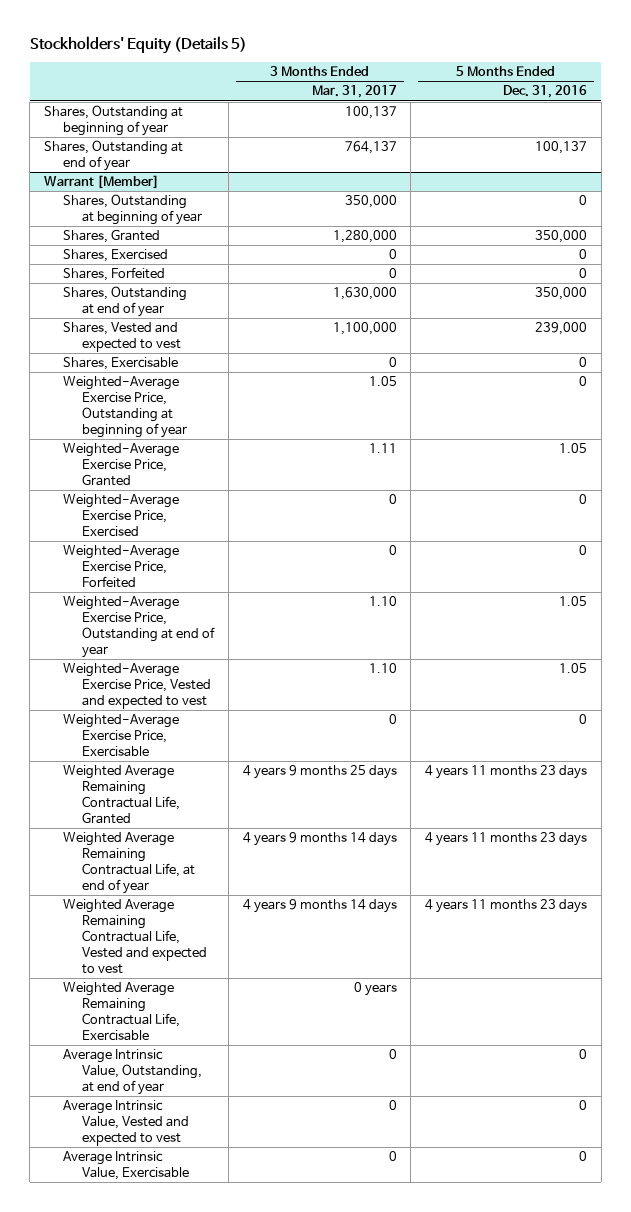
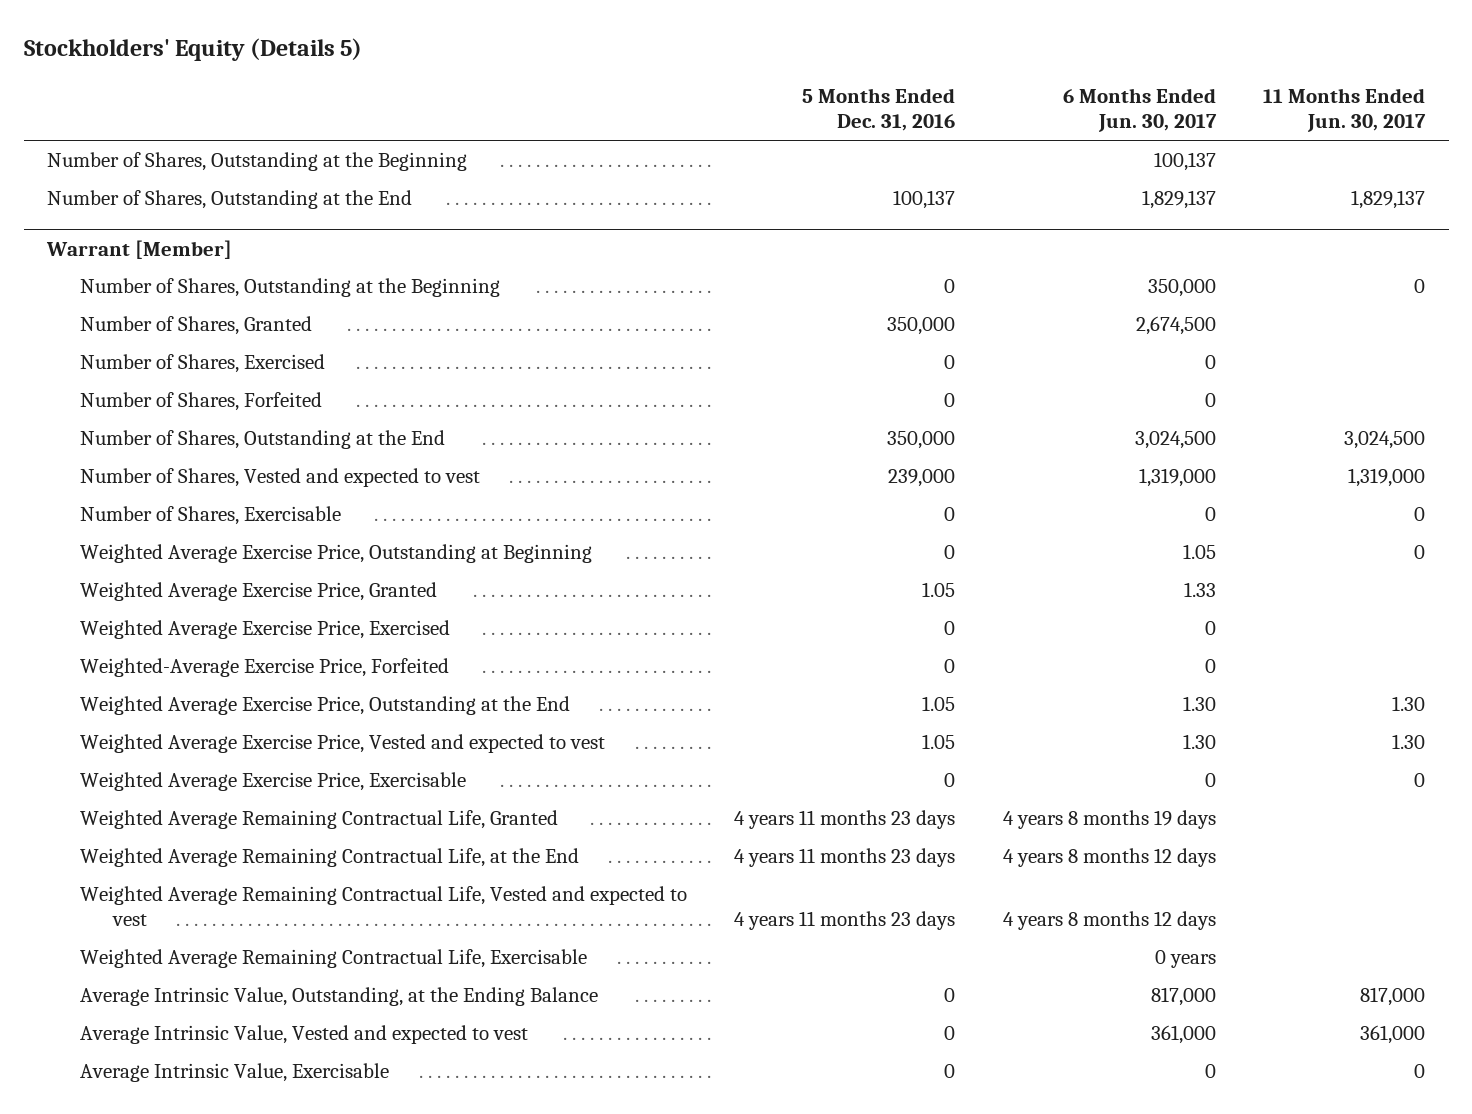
- | 3 Months Ended Mar. 31, 2017 | 5 Months Ended Dec. 31, 2016
+ | 5 Months Ended Dec. 31, 2016 | 6 Months Ended Jun. 30, 2017 | 11 Months Ended Jun. 30, 2017
- Shares, Outstanding at beginning of year | 100,137 |
- Shares, Outstanding at end of year | 764,137 | 100,137
+ Number of Shares, Outstanding at the Beginning | | 100,137 |
+ Number of Shares, Outstanding at the End | 100,137 | 1,829,137 | 1,829,137
@ Warrant [Member]
- Shares, Outstanding at beginning of year | 350,000 | 0
- Shares, Granted | 1,280,000 | 350,000
- Shares, Exercised | 0 | 0
- Shares, Forfeited | 0 | 0
- Shares, Outstanding at end of year | 1,630,000 | 350,000
- Shares, Vested and expected to vest | 1,100,000 | 239,000
- Shares, Exercisable | 0 | 0
- Weighted-Average Exercise Price, Outstanding at beginning of year | 1.05 | 0
- Weighted-Average Exercise Price, Granted | 1.11 | 1.05
- Weighted-Average Exercise Price, Exercised | 0 | 0
+ Number of Shares, Outstanding at the Beginning | 0 | 350,000 | 0
+ Number of Shares, Granted | 350,000 | 2,674,500 |
+ Number of Shares, Exercised | 0 | 0 |
+ Number of Shares, Forfeited | 0 | 0 |
+ Number of Shares, Outstanding at the End | 350,000 | 3,024,500 | 3,024,500
+ Number of Shares, Vested and expected to vest | 239,000 | 1,319,000 | 1,319,000
+ Number of Shares, Exercisable | 0 | 0 | 0
+ Weighted Average Exercise Price, Outstanding at Beginning | 0 | 1.05 | 0
+ Weighted Average Exercise Price, Granted | 1.05 | 1.33 |
+ Weighted Average Exercise Price, Exercised | 0 | 0 |
- Weighted-Average Exercise Price, Outstanding at end of year | 1.10 | 1.05
- Weighted-Average Exercise Price, Vested and expected to vest | 1.10 | 1.05
- Weighted-Average Exercise Price, Exercisable | 0 | 0
+ Weighted Average Exercise Price, Outstanding at the End | 1.05 | 1.30 | 1.30
+ Weighted Average Exercise Price, Vested and expected to vest | 1.05 | 1.30 | 1.30
+ Weighted Average Exercise Price, Exercisable | 0 | 0 | 0
- Weighted Average Remaining Contractual Life, at end of year | 4 years 9 months 14 days | 4 years 11 months 23 days
+ Weighted Average Remaining Contractual Life, at the End | 4 years 11 months 23 days | 4 years 8 months 12 days |
- Average Intrinsic Value, Outstanding, at end of year | 0 | 0
+ Average Intrinsic Value, Outstanding, at the Ending Balance | 0 | 817,000 | 817,000

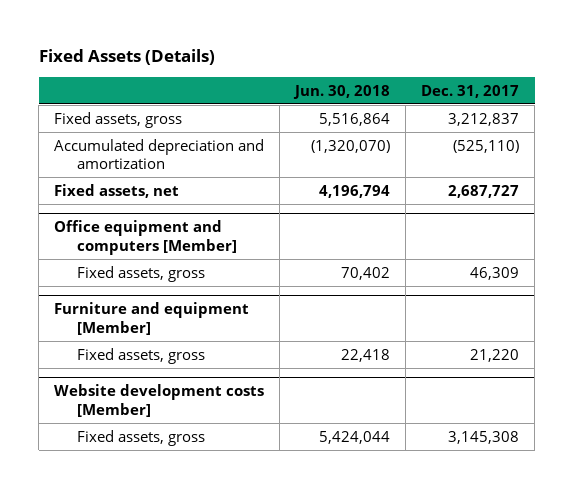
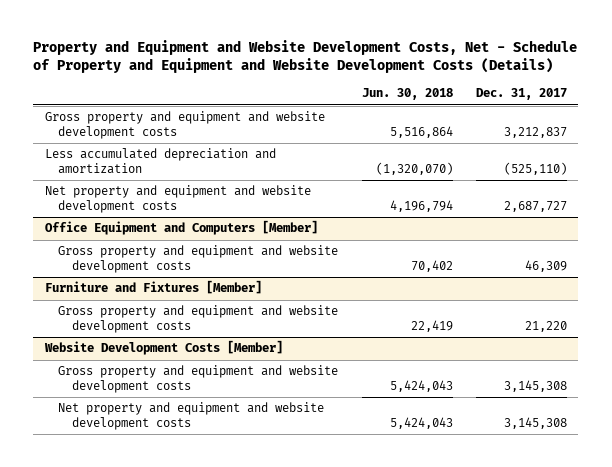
- Fixed Assets (Details)
+ Property and Equipment and Website Development Costs, Net - Schedule of Property and Equipment and Website Development Costs (Details)
- Fixed assets, gross | 5,516,864 | 3,212,837
- Accumulated depreciation and amortization | (1,320,070) | (525,110)
- Fixed assets, net | 4,196,794 | 2,687,727
- Office equipment and computers [Member]
- Fixed assets, gross | 70,402 | 46,309
- Furniture and equipment [Member]
- Fixed assets, gross | 22,418 | 21,220
- Website development costs [Member]
- Fixed assets, gross | 5,424,044 | 3,145,308
+ Gross property and equipment and website development costs | 5,516,864 | 3,212,837
+ Less accumulated depreciation and amortization | (1,320,070) | (525,110)
+ Net property and equipment and website development costs | 4,196,794 | 2,687,727
+ Office Equipment and Computers [Member]
+ Gross property and equipment and website development costs | 70,402 | 46,309
+ Furniture and Fixtures [Member]
+ Gross property and equipment and website development costs | 22,419 | 21,220
+ Website Development Costs [Member]
+ Gross property and equipment and website development costs | 5,424,043 | 3,145,308
+ Net property and equipment and website development costs | 5,424,043 | 3,145,308

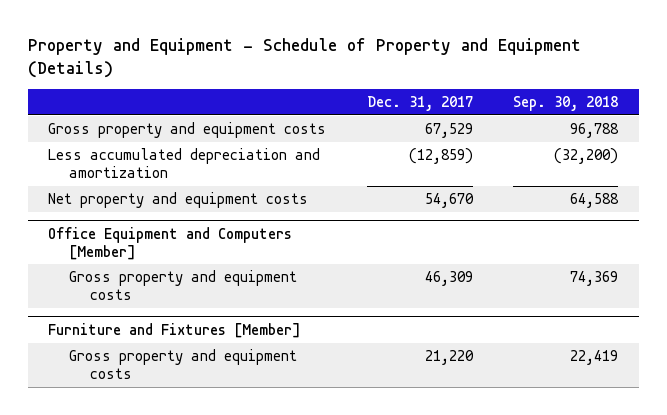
- Property and Equipment and Website Development Costs, Net - Schedule of Property and Equipment and Website Development Costs (Details)
+ Property and Equipment - Schedule of Property and Equipment (Details)
- | Jun. 30, 2018 | Dec. 31, 2017
+ | Dec. 31, 2017 | Sep. 30, 2018
- Gross property and equipment and website development costs | 5,516,864 | 3,212,837
- Less accumulated depreciation and amortization | (1,320,070) | (525,110)
- Net property and equipment and website development costs | 4,196,794 | 2,687,727
+ Gross property and equipment costs | 67,529 | 96,788
+ Less accumulated depreciation and amortization | (12,859) | (32,200)
+ Net property and equipment costs | 54,670 | 64,588
@ Office Equipment and Computers [Member]
- Gross property and equipment and website development costs | 70,402 | 46,309
+ Gross property and equipment costs | 46,309 | 74,369
@ Furniture and Fixtures [Member]
- Gross property and equipment and website development costs | 22,419 | 21,220
- Website Development Costs [Member]
- Gross property and equipment and website development costs | 5,424,043 | 3,145,308
- Net property and equipment and website development costs | 5,424,043 | 3,145,308
@ Furniture and Fixtures [Member]
+ Gross property and equipment costs | 21,220 | 22,419

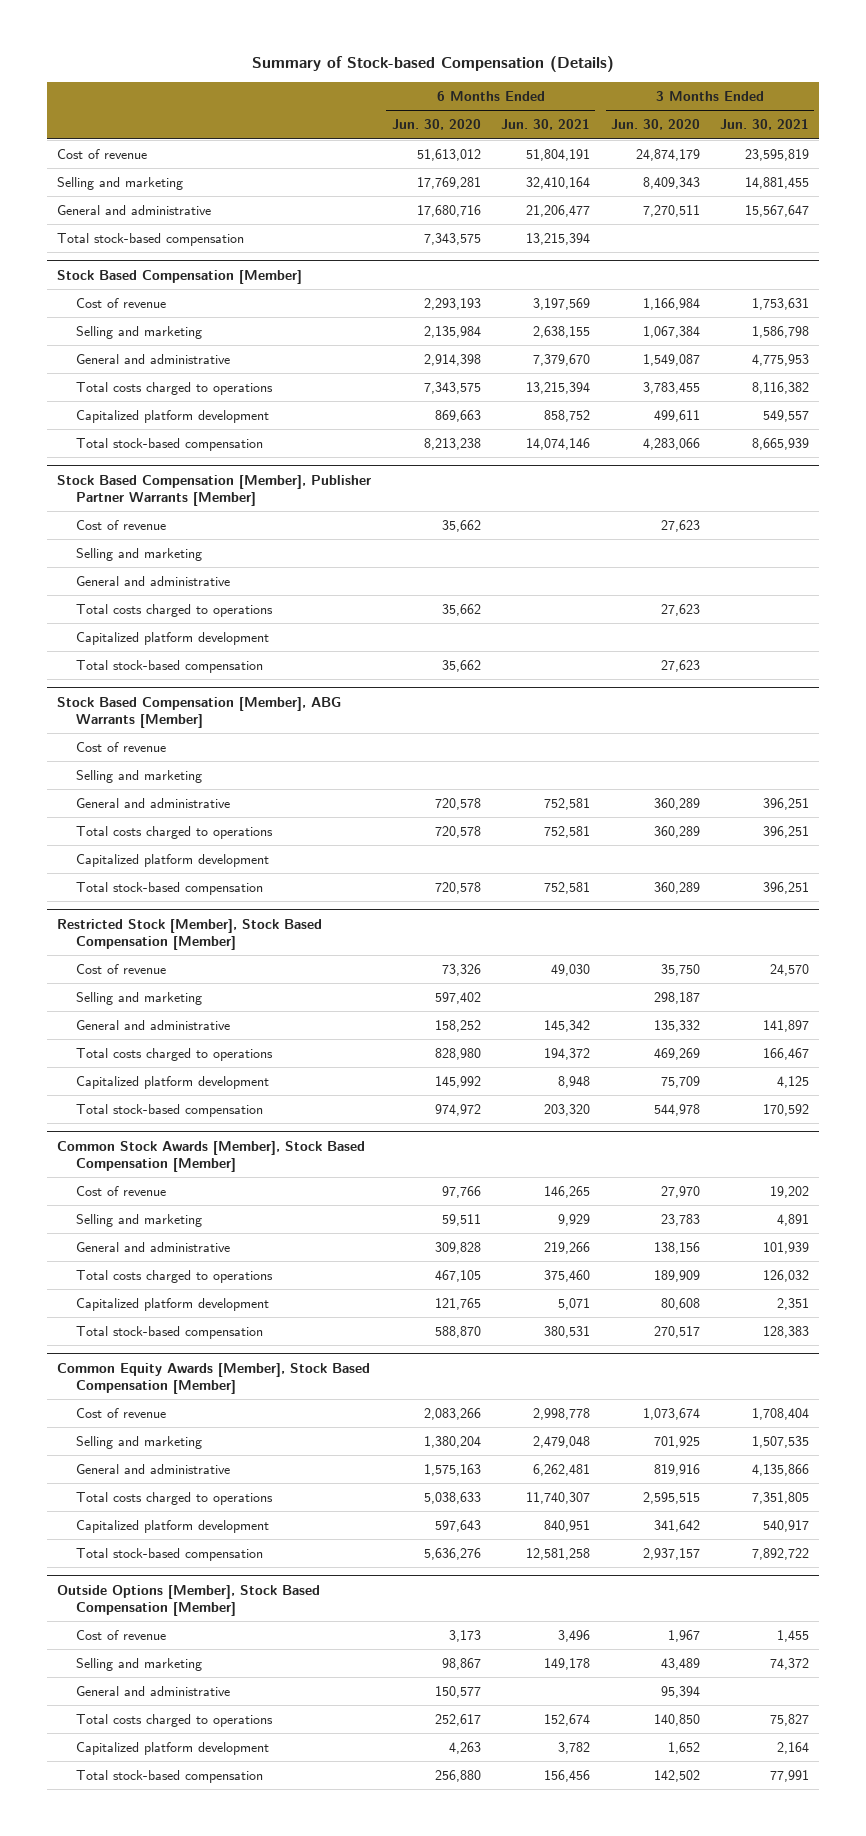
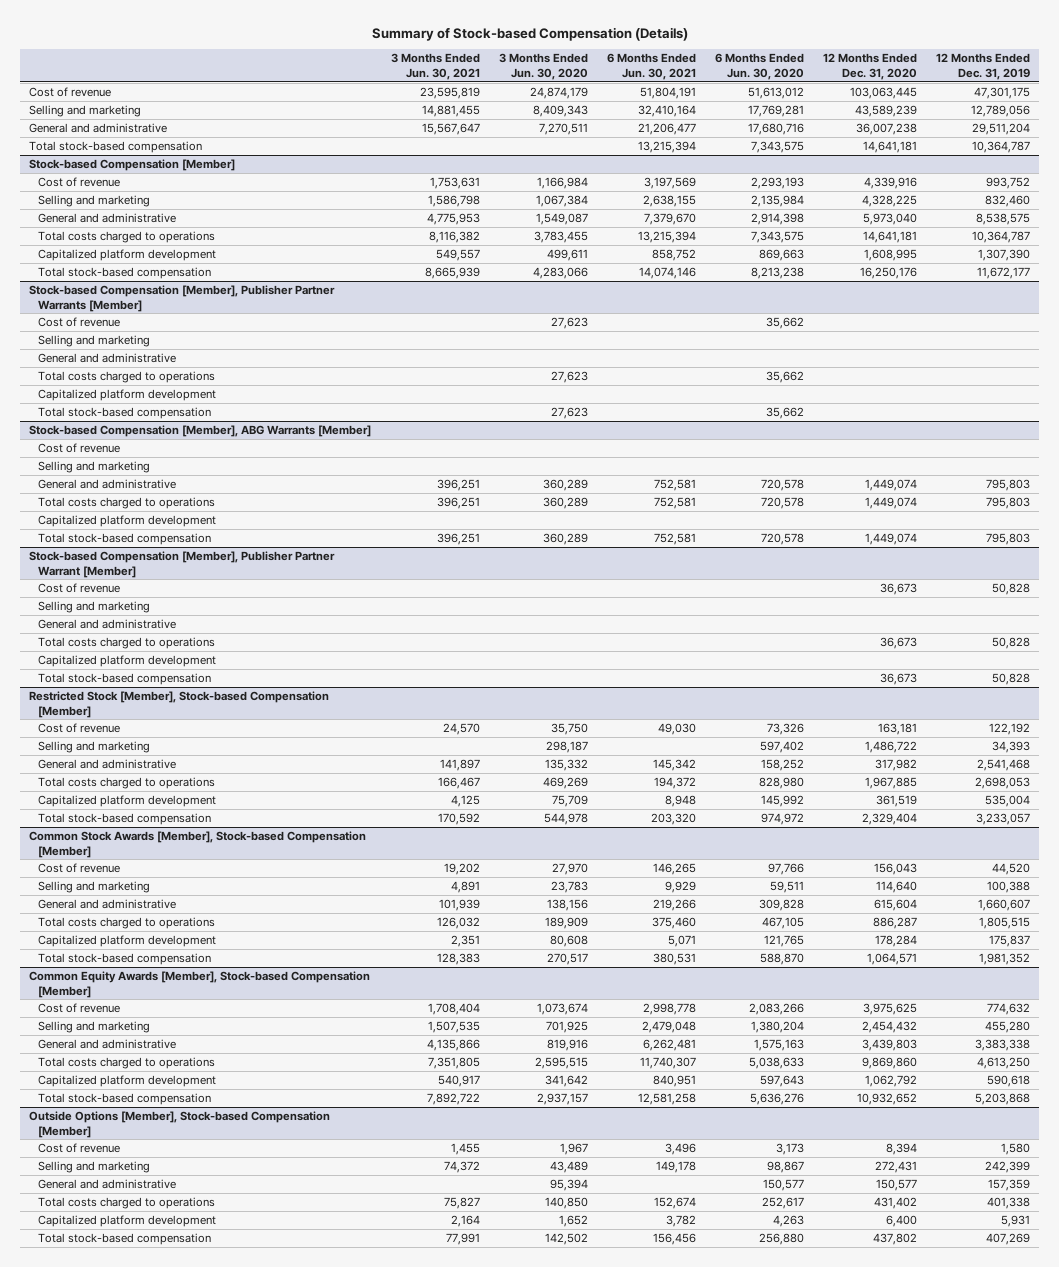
- | 6 Months Ended Jun. 30, 2020 | 6 Months Ended Jun. 30, 2021 | 3 Months Ended Jun. 30, 2020 | 3 Months Ended Jun. 30, 2021
+ | 3 Months Ended Jun. 30, 2021 | 3 Months Ended Jun. 30, 2020 | 6 Months Ended Jun. 30, 2021 | 6 Months Ended Jun. 30, 2020 | 12 Months Ended Dec. 31, 2020 | 12 Months Ended Dec. 31, 2019
- Stock Based Compensation [Member]
+ Stock-based Compensation [Member]
- Stock Based Compensation [Member], Publisher Partner Warrants [Member]
+ Stock-based Compensation [Member], Publisher Partner Warrants [Member]
- Stock Based Compensation [Member], ABG Warrants [Member]
+ Stock-based Compensation [Member], ABG Warrants [Member]
- Restricted Stock [Member], Stock Based Compensation [Member]
+ Stock-based Compensation [Member], Publisher Partner Warrant [Member]
+ Cost of revenue | | | | | 36,673 | 50,828
+ Selling and marketing
+ General and administrative
+ Total costs charged to operations | | | | | 36,673 | 50,828
+ Capitalized platform development
+ Total stock-based compensation | | | | | 36,673 | 50,828
+ Restricted Stock [Member], Stock-based Compensation [Member]
- Common Stock Awards [Member], Stock Based Compensation [Member]
+ Common Stock Awards [Member], Stock-based Compensation [Member]
- Common Equity Awards [Member], Stock Based Compensation [Member]
+ Common Equity Awards [Member], Stock-based Compensation [Member]
- Outside Options [Member], Stock Based Compensation [Member]
+ Outside Options [Member], Stock-based Compensation [Member]

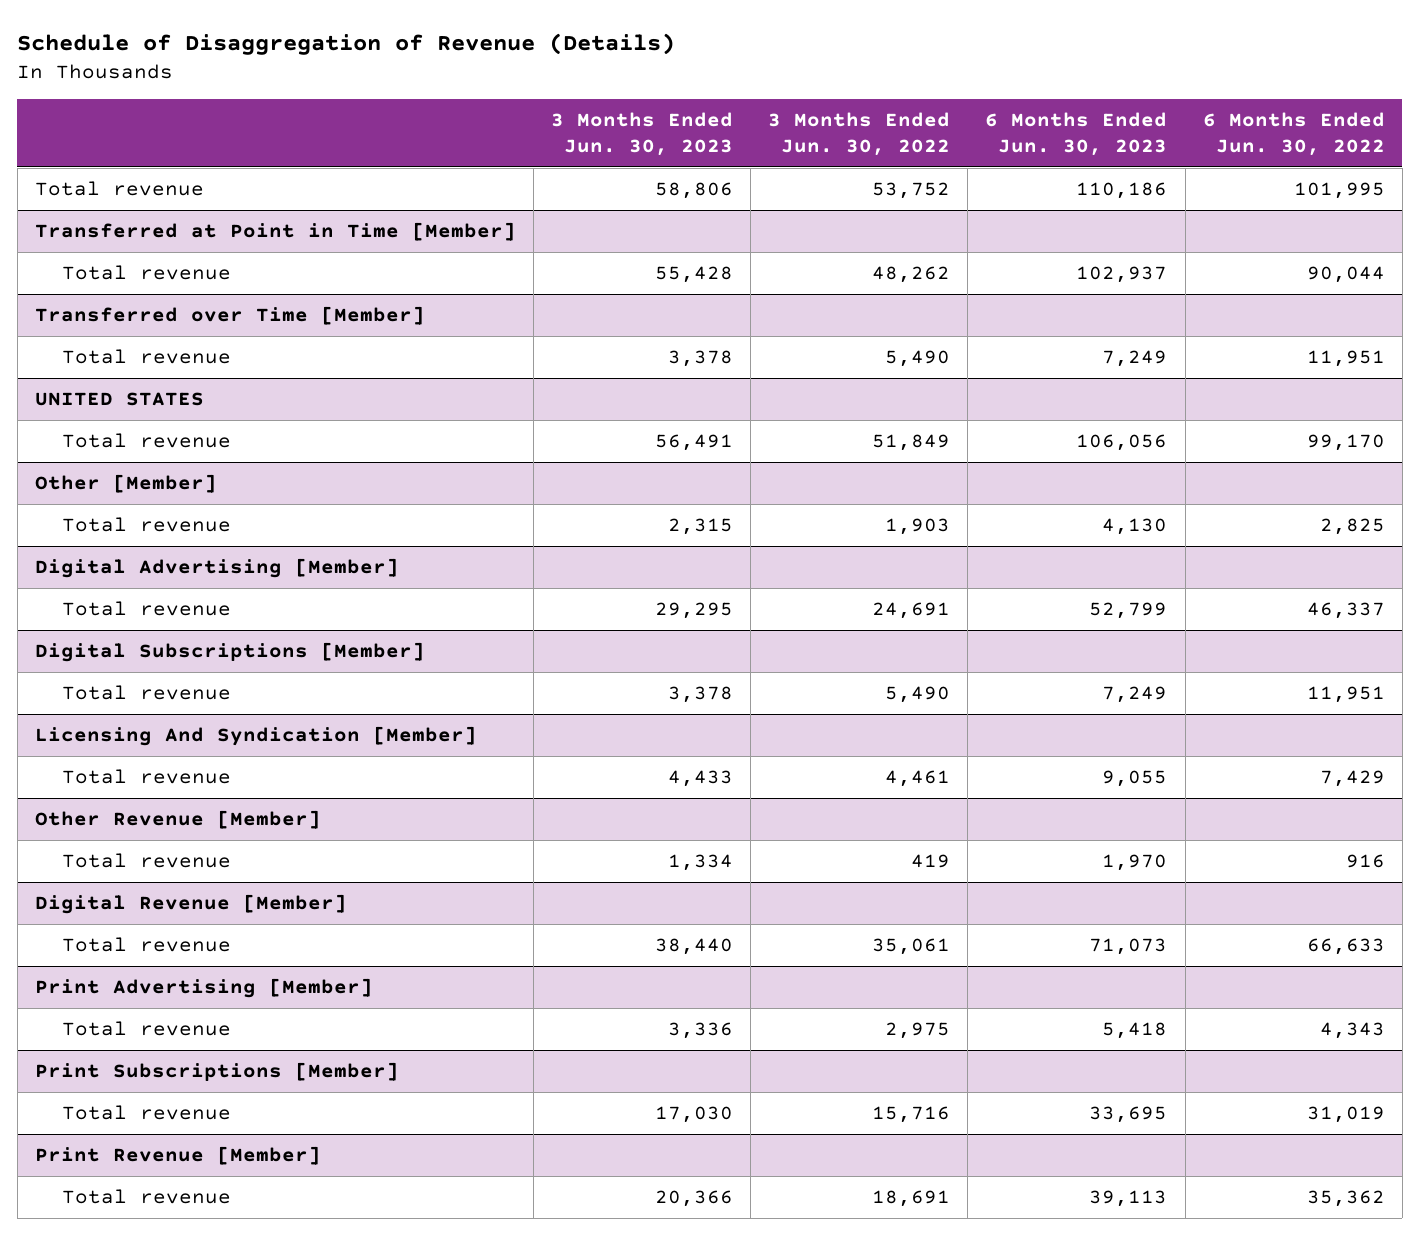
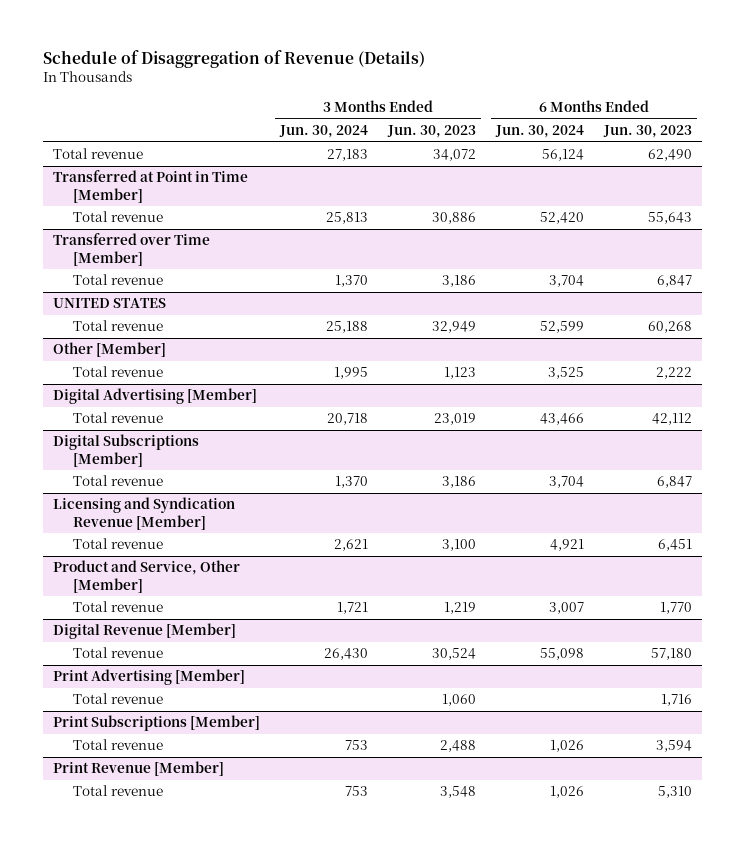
- | 3 Months Ended Jun. 30, 2023 | 3 Months Ended Jun. 30, 2022 | 6 Months Ended Jun. 30, 2023 | 6 Months Ended Jun. 30, 2022
+ | 3 Months Ended Jun. 30, 2024 | 3 Months Ended Jun. 30, 2023 | 6 Months Ended Jun. 30, 2024 | 6 Months Ended Jun. 30, 2023
- Total revenue | 58,806 | 53,752 | 110,186 | 101,995
+ Total revenue | 27,183 | 34,072 | 56,124 | 62,490
@ Transferred at Point in Time [Member]
- Total revenue | 55,428 | 48,262 | 102,937 | 90,044
+ Total revenue | 25,813 | 30,886 | 52,420 | 55,643
@ Transferred over Time [Member]
- Total revenue | 3,378 | 5,490 | 7,249 | 11,951
+ Total revenue | 1,370 | 3,186 | 3,704 | 6,847
@ UNITED STATES
- Total revenue | 56,491 | 51,849 | 106,056 | 99,170
+ Total revenue | 25,188 | 32,949 | 52,599 | 60,268
@ Other [Member]
- Total revenue | 2,315 | 1,903 | 4,130 | 2,825
+ Total revenue | 1,995 | 1,123 | 3,525 | 2,222
@ Digital Advertising [Member]
- Total revenue | 29,295 | 24,691 | 52,799 | 46,337
+ Total revenue | 20,718 | 23,019 | 43,466 | 42,112
@ Digital Subscriptions [Member]
- Total revenue | 3,378 | 5,490 | 7,249 | 11,951
- Licensing And Syndication [Member]
- Total revenue | 4,433 | 4,461 | 9,055 | 7,429
- Other Revenue [Member]
- Total revenue | 1,334 | 419 | 1,970 | 916
@ Digital Subscriptions [Member]
+ Total revenue | 1,370 | 3,186 | 3,704 | 6,847
+ Licensing and Syndication Revenue [Member]
+ Total revenue | 2,621 | 3,100 | 4,921 | 6,451
+ Product and Service, Other [Member]
+ Total revenue | 1,721 | 1,219 | 3,007 | 1,770
@ Digital Revenue [Member]
- Total revenue | 38,440 | 35,061 | 71,073 | 66,633
+ Total revenue | 26,430 | 30,524 | 55,098 | 57,180
@ Print Advertising [Member]
- Total revenue | 3,336 | 2,975 | 5,418 | 4,343
+ Total revenue | | 1,060 | | 1,716
@ Print Subscriptions [Member]
- Total revenue | 17,030 | 15,716 | 33,695 | 31,019
+ Total revenue | 753 | 2,488 | 1,026 | 3,594
@ Print Revenue [Member]
- Total revenue | 20,366 | 18,691 | 39,113 | 35,362
+ Total revenue | 753 | 3,548 | 1,026 | 5,310

